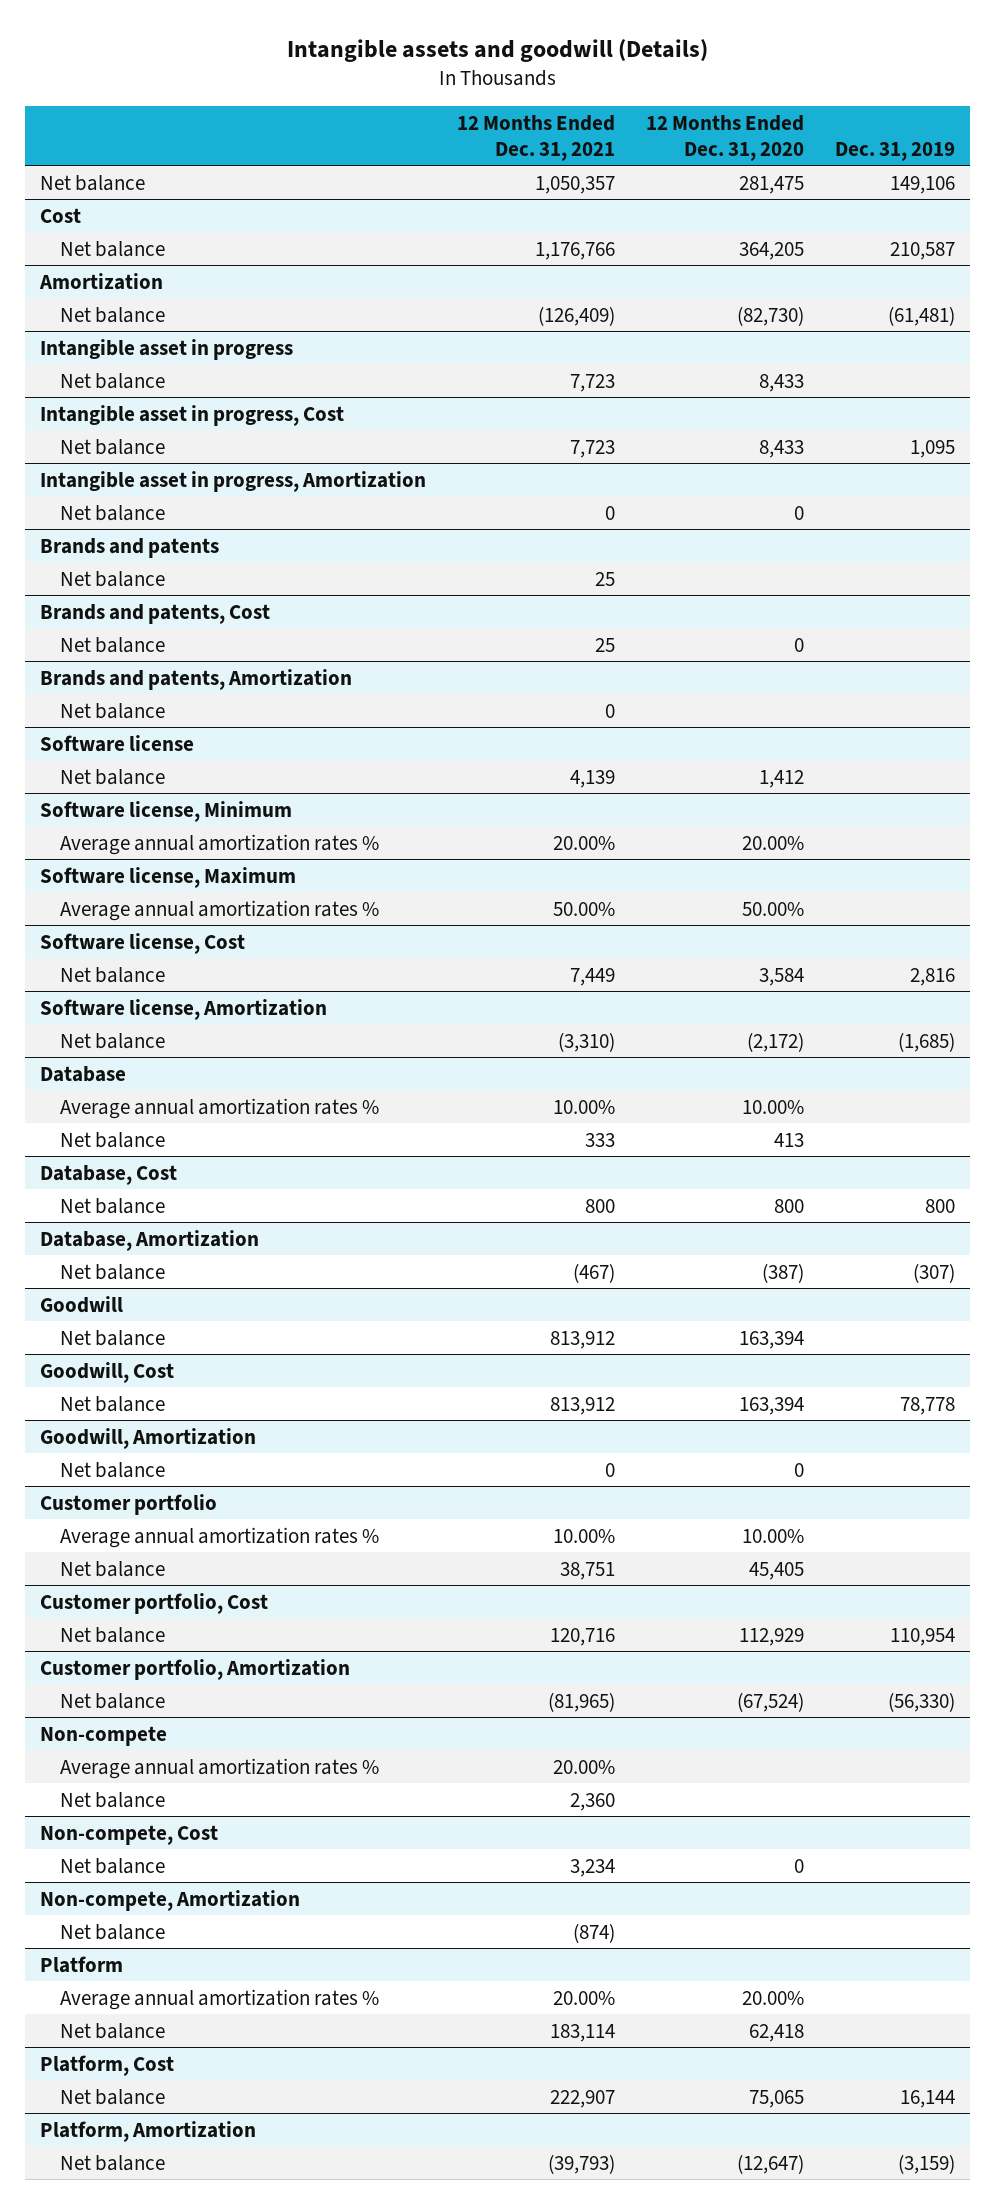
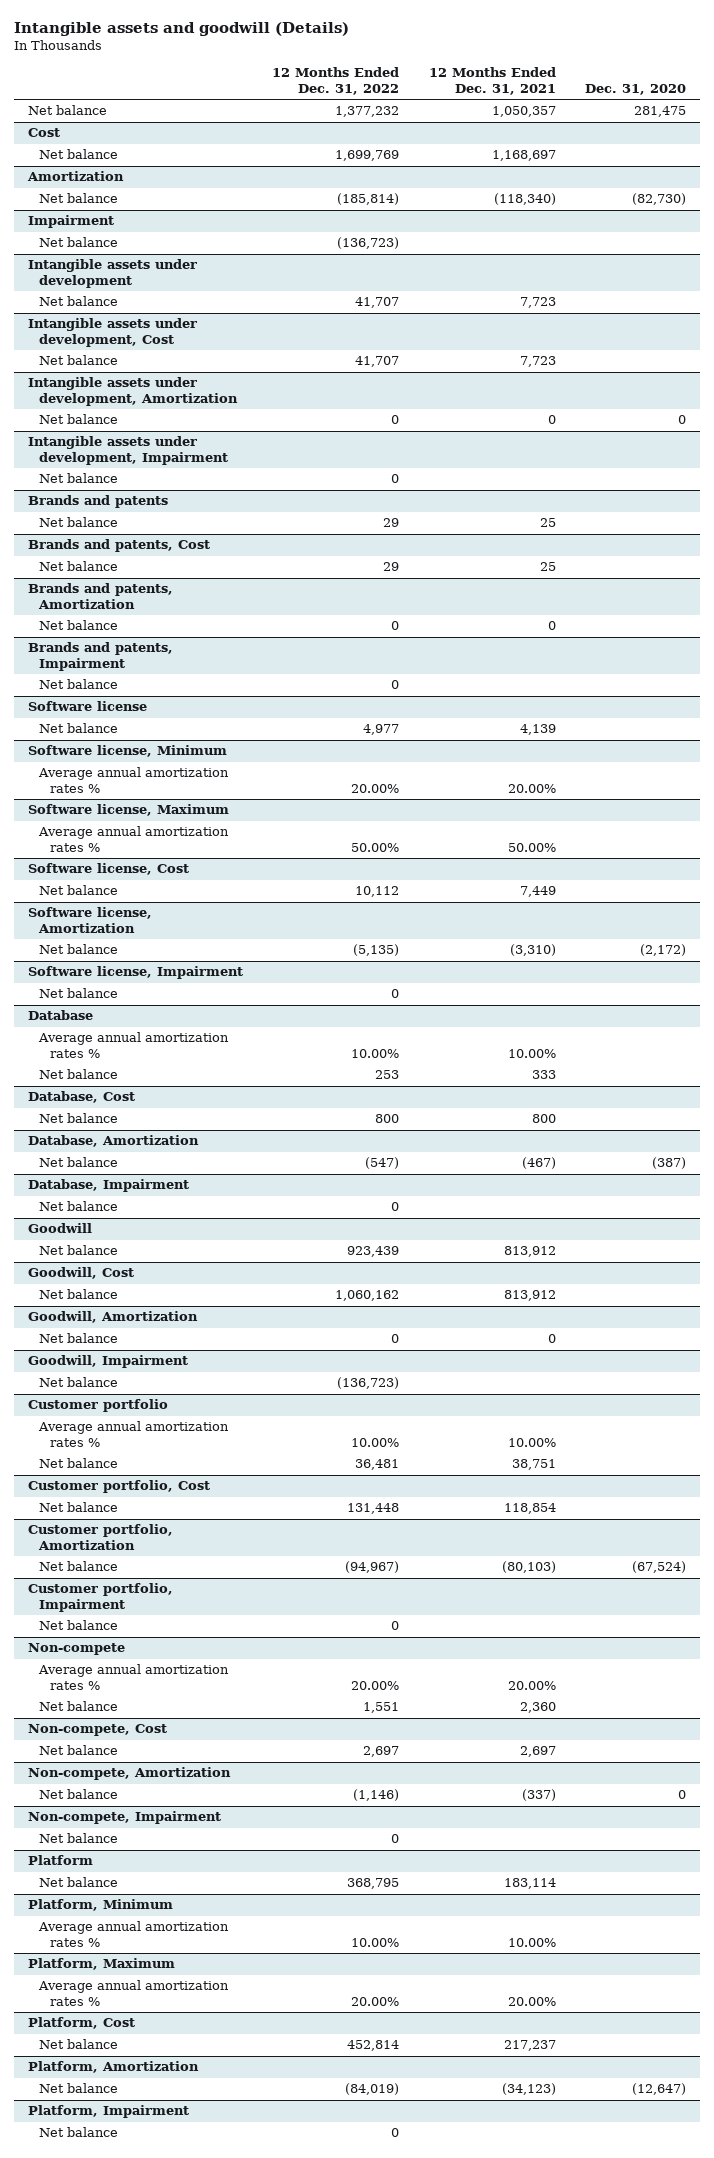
- | 12 Months Ended Dec. 31, 2021 | 12 Months Ended Dec. 31, 2020 | Dec. 31, 2019
+ | 12 Months Ended Dec. 31, 2022 | 12 Months Ended Dec. 31, 2021 | Dec. 31, 2020
@ Cost
- Net balance | 1,176,766 | 364,205 | 210,587
+ Net balance | 1,699,769 | 1,168,697 |
@ Amortization
- Net balance | (126,409) | (82,730) | (61,481)
- Intangible asset in progress
@ Amortization
+ Net balance | (185,814) | (118,340) | (82,730)
+ Impairment
+ Net balance | (136,723) | |
+ Intangible assets under development
- Intangible asset in progress, Cost
+ Intangible assets under development, Cost
- Intangible asset in progress, Amortization
+ Intangible assets under development, Amortization
+ Intangible assets under development, Impairment
+ Net balance | 0 | |
+ Brands and patents, Impairment
+ Net balance | 0 | |
+ Software license, Impairment
+ Net balance | 0 | |
+ Database, Impairment
+ Net balance | 0 | |
+ Goodwill, Impairment
+ Net balance | (136,723) | |
@ Customer portfolio, Cost
- Net balance | 120,716 | 112,929 | 110,954
+ Net balance | 131,448 | 118,854 |
@ Customer portfolio, Amortization
- Net balance | (81,965) | (67,524) | (56,330)
+ Net balance | (94,967) | (80,103) | (67,524)
+ Customer portfolio, Impairment
+ Net balance | 0 | |
@ Non-compete, Cost
- Net balance | 3,234 | 0 |
+ Net balance | 2,697 | 2,697 |
@ Non-compete, Amortization
- Net balance | (874) | |
+ Net balance | (1,146) | (337) | 0
+ Non-compete, Impairment
+ Net balance | 0 | |
@ Platform
- Average annual amortization rates % | 20.00% | 20.00% |
+ Platform, Minimum
+ Average annual amortization rates % | 10.00% | 10.00% |
+ Platform, Maximum
+ Average annual amortization rates % | 20.00% | 20.00% |
@ Platform, Cost
- Net balance | 222,907 | 75,065 | 16,144
+ Net balance | 452,814 | 217,237 |
@ Platform, Amortization
- Net balance | (39,793) | (12,647) | (3,159)
+ Net balance | (84,019) | (34,123) | (12,647)
+ Platform, Impairment
+ Net balance | 0 | |

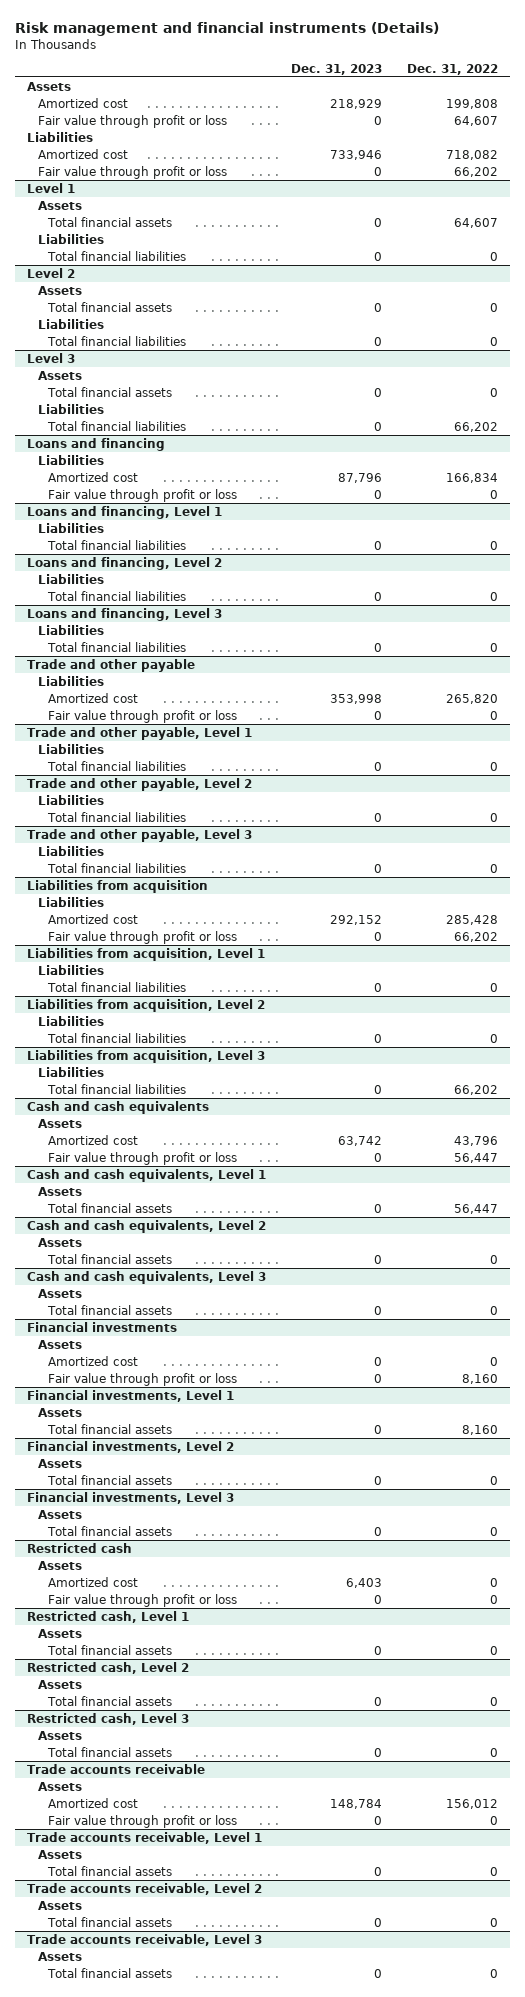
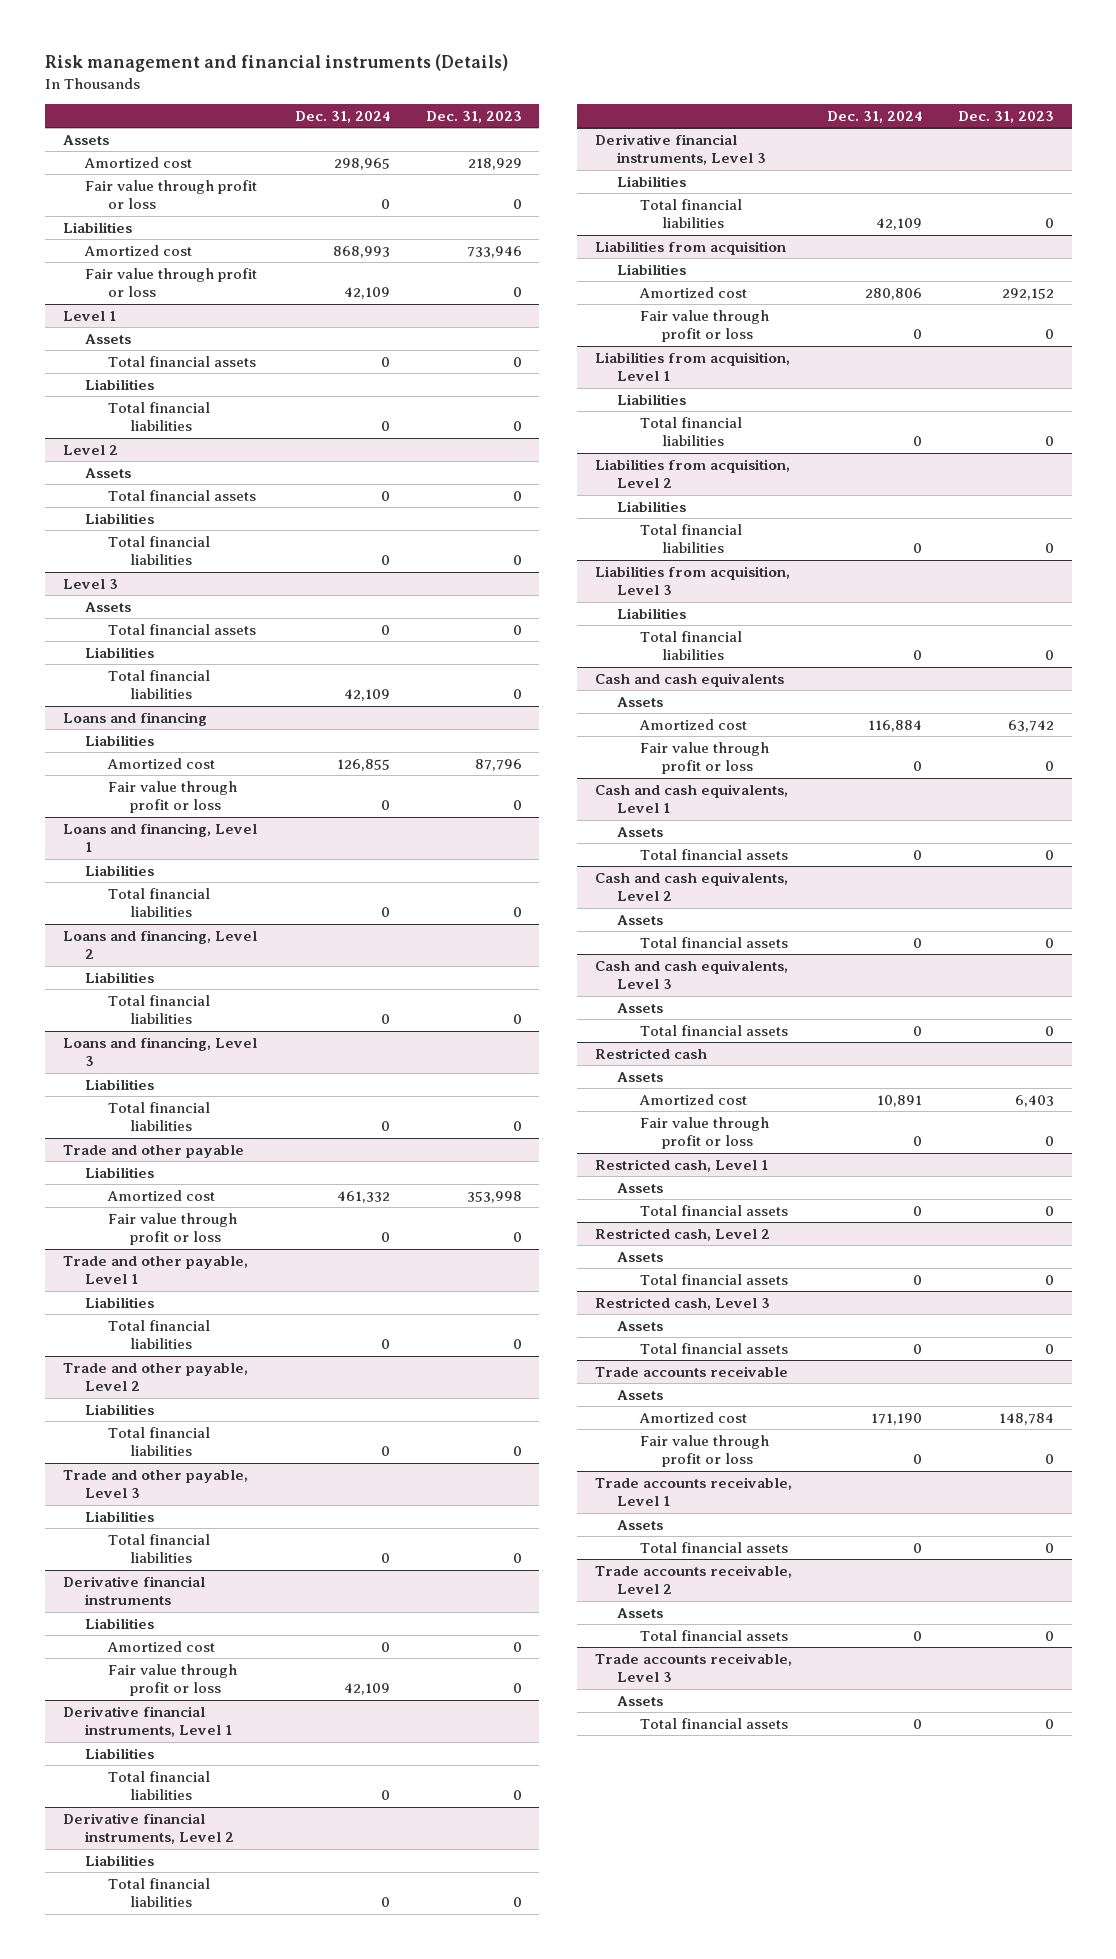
- | Dec. 31, 2023 | Dec. 31, 2022
+ | Dec. 31, 2024 | Dec. 31, 2023
+ Derivative financial instruments
+ Liabilities
+ Amortized cost | 0 | 0
+ Fair value through profit or loss | 42,109 | 0
+ Derivative financial instruments, Level 1
+ Liabilities
+ Total financial liabilities | 0 | 0
+ Derivative financial instruments, Level 2
+ Liabilities
+ Total financial liabilities | 0 | 0
+ Derivative financial instruments, Level 3
+ Liabilities
+ Total financial liabilities | 42,109 | 0
- Financial investments
- Assets
- Amortized cost | 0 | 0
- Fair value through profit or loss | 0 | 8,160
- Financial investments, Level 1
- Assets
- Total financial assets | 0 | 8,160
- Financial investments, Level 2
- Assets
- Total financial assets | 0 | 0
- Financial investments, Level 3
- Assets
- Total financial assets | 0 | 0

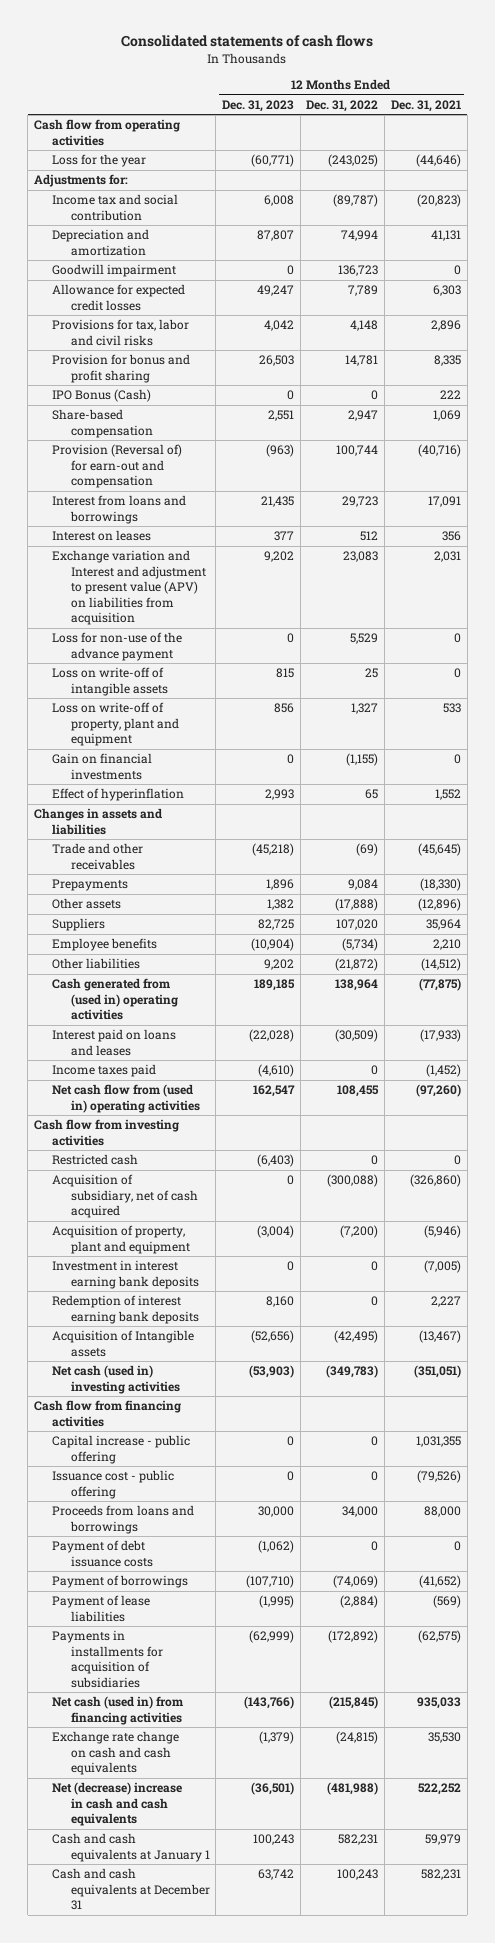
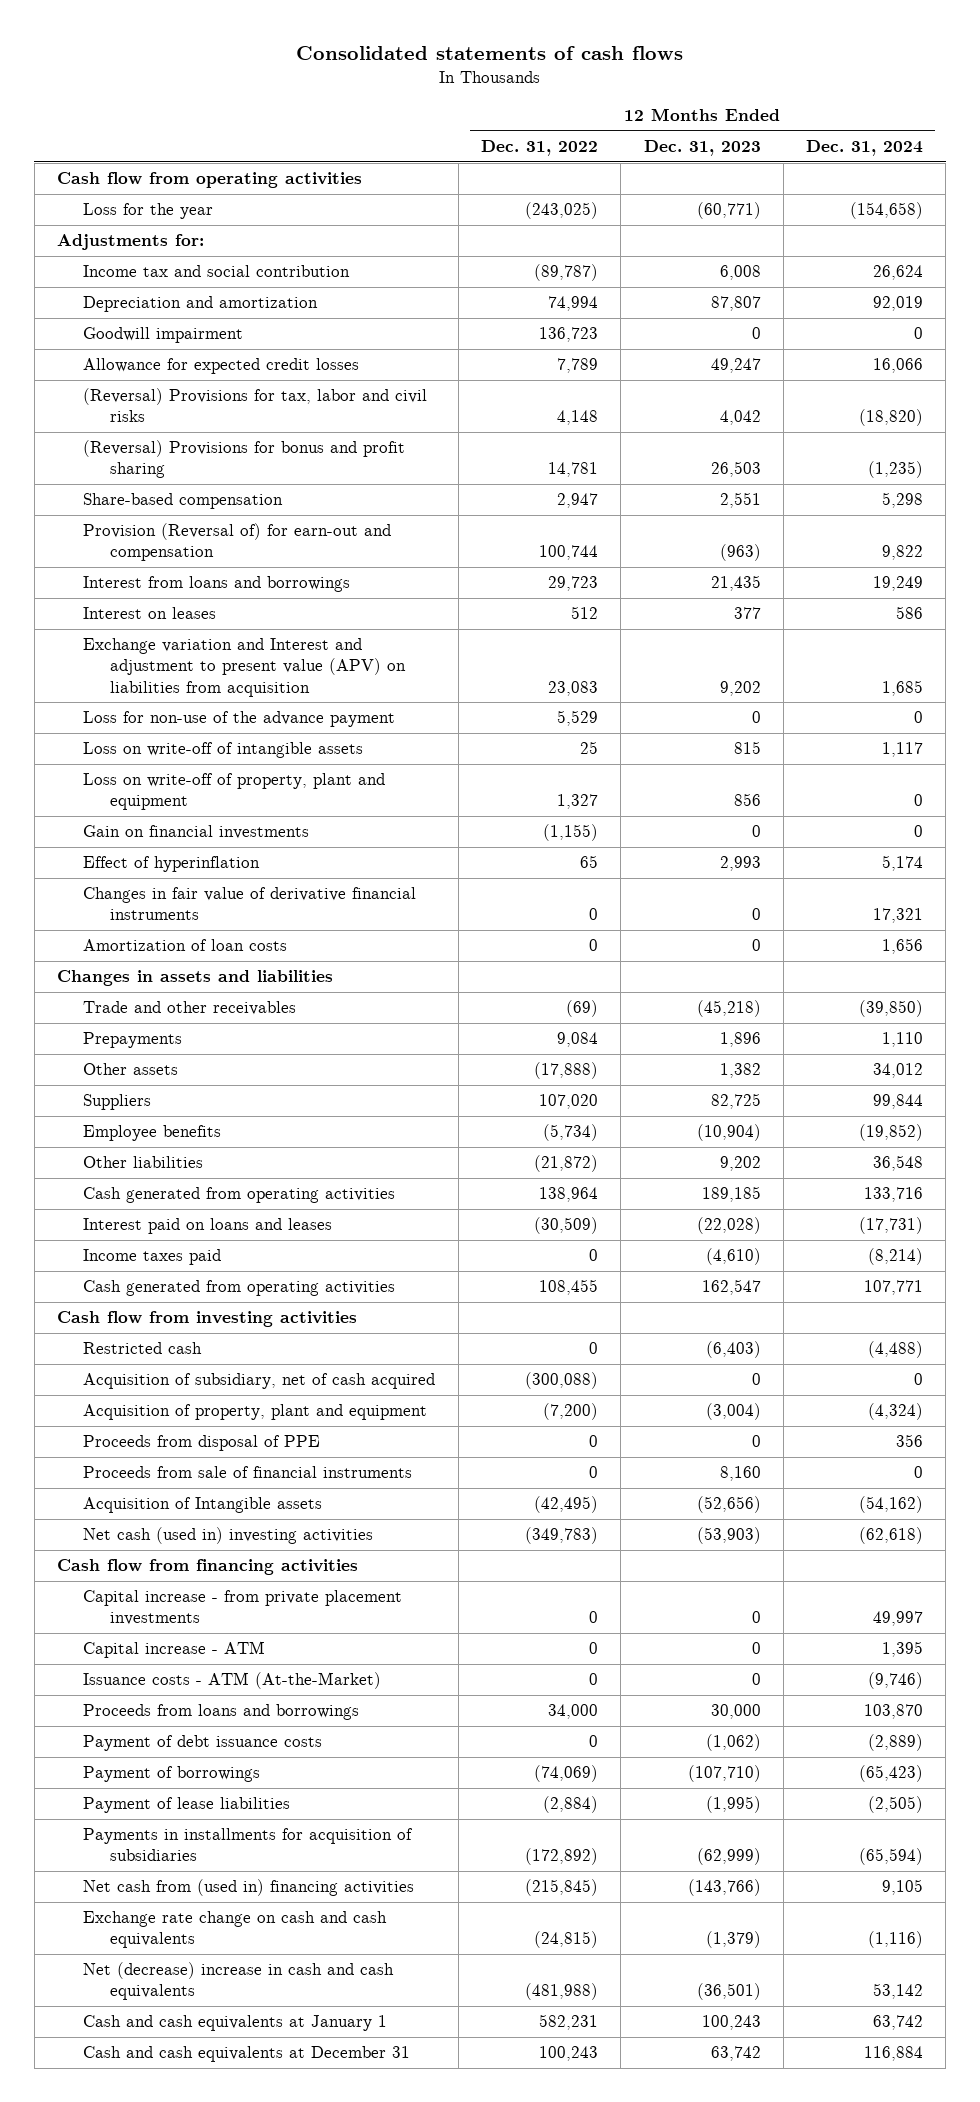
- | 12 Months Ended Dec. 31, 2023 | 12 Months Ended Dec. 31, 2022 | 12 Months Ended Dec. 31, 2021
+ | 12 Months Ended Dec. 31, 2022 | 12 Months Ended Dec. 31, 2023 | 12 Months Ended Dec. 31, 2024
- Provisions for tax, labor and civil risks | 4,042 | 4,148 | 2,896
- Provision for bonus and profit sharing | 26,503 | 14,781 | 8,335
- IPO Bonus (Cash) | 0 | 0 | 222
+ (Reversal) Provisions for tax, labor and civil risks | 4,148 | 4,042 | (18,820)
+ (Reversal) Provisions for bonus and profit sharing | 14,781 | 26,503 | (1,235)
+ Changes in fair value of derivative financial instruments | 0 | 0 | 17,321
+ Amortization of loan costs | 0 | 0 | 1,656
- Cash generated from (used in) operating activities | 189,185 | 138,964 | (77,875)
+ Cash generated from operating activities | 138,964 | 189,185 | 133,716
- Net cash flow from (used in) operating activities | 162,547 | 108,455 | (97,260)
+ Cash generated from operating activities | 108,455 | 162,547 | 107,771
- Investment in interest earning bank deposits | 0 | 0 | (7,005)
- Redemption of interest earning bank deposits | 8,160 | 0 | 2,227
+ Proceeds from disposal of PPE | 0 | 0 | 356
+ Proceeds from sale of financial instruments | 0 | 8,160 | 0
- Capital increase - public offering | 0 | 0 | 1,031,355
- Issuance cost - public offering | 0 | 0 | (79,526)
+ Capital increase - from private placement investments | 0 | 0 | 49,997
+ Capital increase - ATM | 0 | 0 | 1,395
+ Issuance costs - ATM (At-the-Market) | 0 | 0 | (9,746)
- Net cash (used in) from financing activities | (143,766) | (215,845) | 935,033
+ Net cash from (used in) financing activities | (215,845) | (143,766) | 9,105

